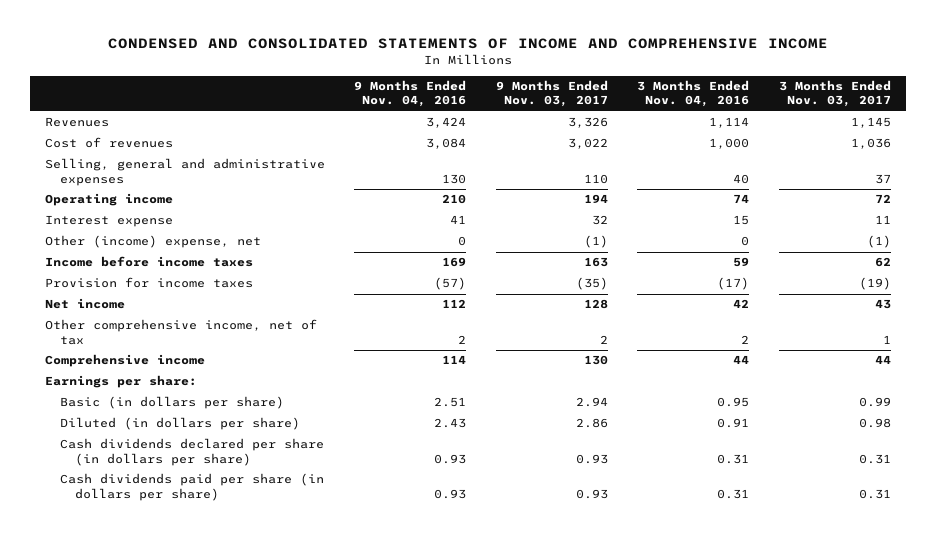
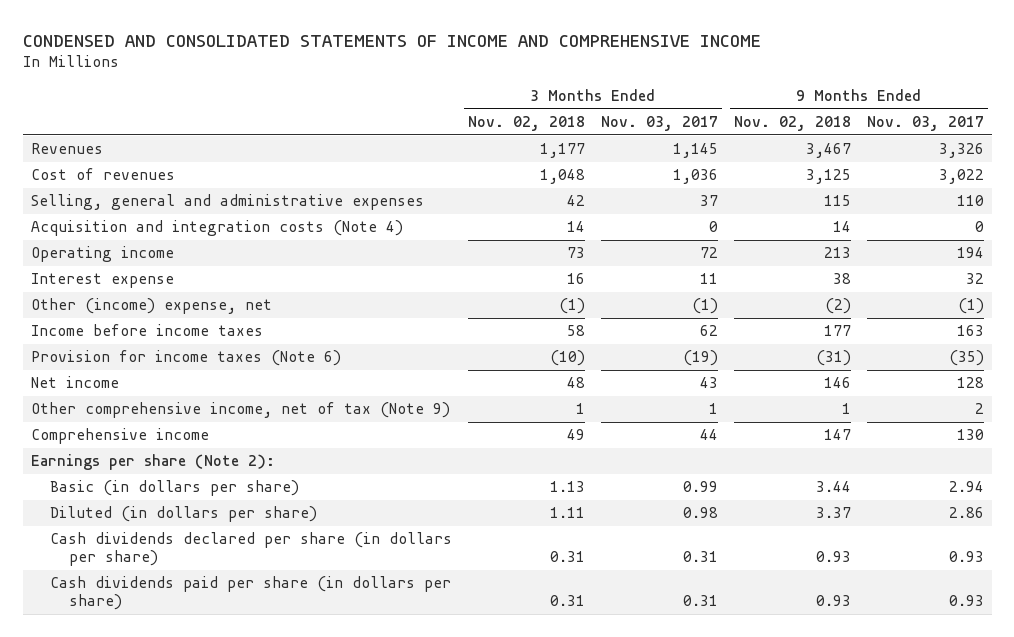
- | 9 Months Ended Nov. 04, 2016 | 9 Months Ended Nov. 03, 2017 | 3 Months Ended Nov. 04, 2016 | 3 Months Ended Nov. 03, 2017
+ | 3 Months Ended Nov. 02, 2018 | 3 Months Ended Nov. 03, 2017 | 9 Months Ended Nov. 02, 2018 | 9 Months Ended Nov. 03, 2017
+ Acquisition and integration costs (Note 4) | 14 | 0 | 14 | 0
- Provision for income taxes | (57) | (35) | (17) | (19)
+ Provision for income taxes (Note 6) | (10) | (19) | (31) | (35)
- Other comprehensive income, net of tax | 2 | 2 | 2 | 1
+ Other comprehensive income, net of tax (Note 9) | 1 | 1 | 1 | 2
- Earnings per share:
+ Earnings per share (Note 2):

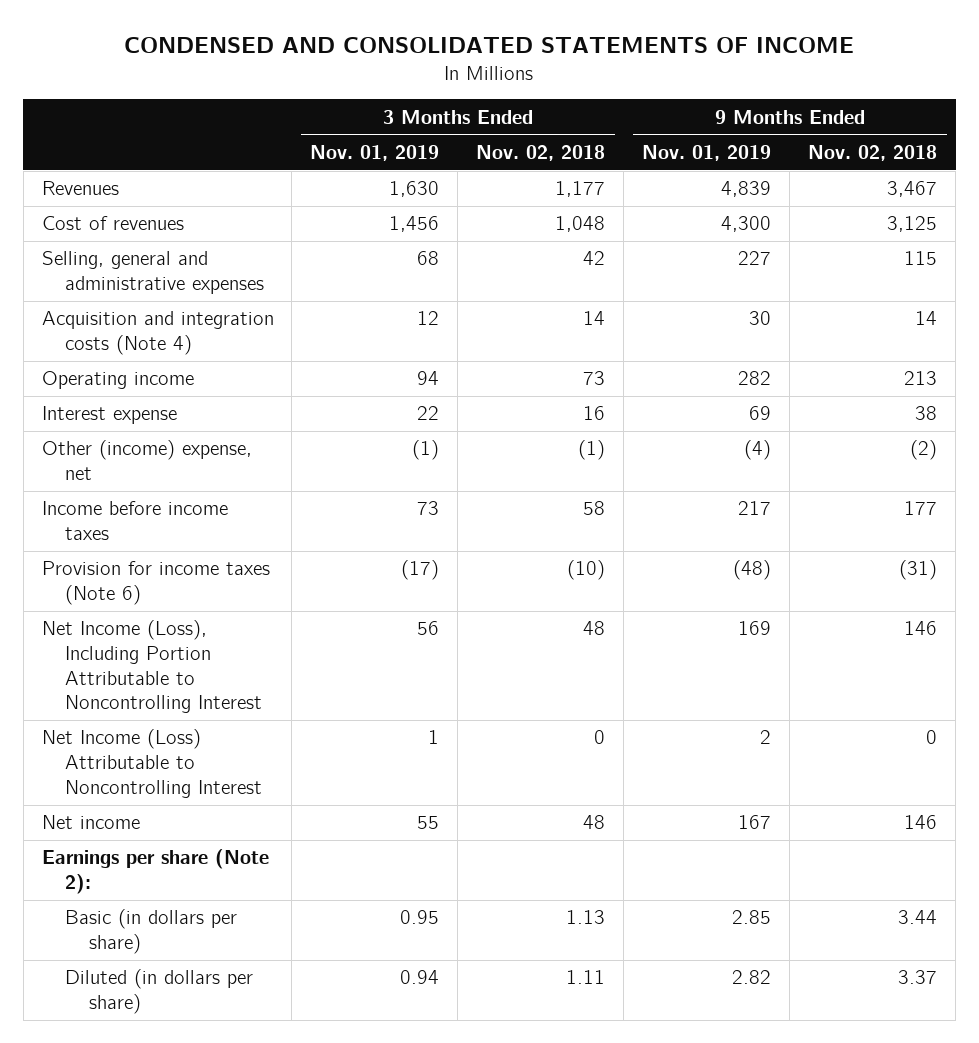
- CONDENSED AND CONSOLIDATED STATEMENTS OF INCOME AND COMPREHENSIVE INCOME
+ CONDENSED AND CONSOLIDATED STATEMENTS OF INCOME
- | 3 Months Ended Nov. 02, 2018 | 3 Months Ended Nov. 03, 2017 | 9 Months Ended Nov. 02, 2018 | 9 Months Ended Nov. 03, 2017
+ | 3 Months Ended Nov. 01, 2019 | 3 Months Ended Nov. 02, 2018 | 9 Months Ended Nov. 01, 2019 | 9 Months Ended Nov. 02, 2018
+ Net Income (Loss), Including Portion Attributable to Noncontrolling Interest | 56 | 48 | 169 | 146
+ Net Income (Loss) Attributable to Noncontrolling Interest | 1 | 0 | 2 | 0
- Other comprehensive income, net of tax (Note 9) | 1 | 1 | 1 | 2
- Comprehensive income | 49 | 44 | 147 | 130
- Cash dividends declared per share (in dollars per share) | 0.31 | 0.31 | 0.93 | 0.93
- Cash dividends paid per share (in dollars per share) | 0.31 | 0.31 | 0.93 | 0.93

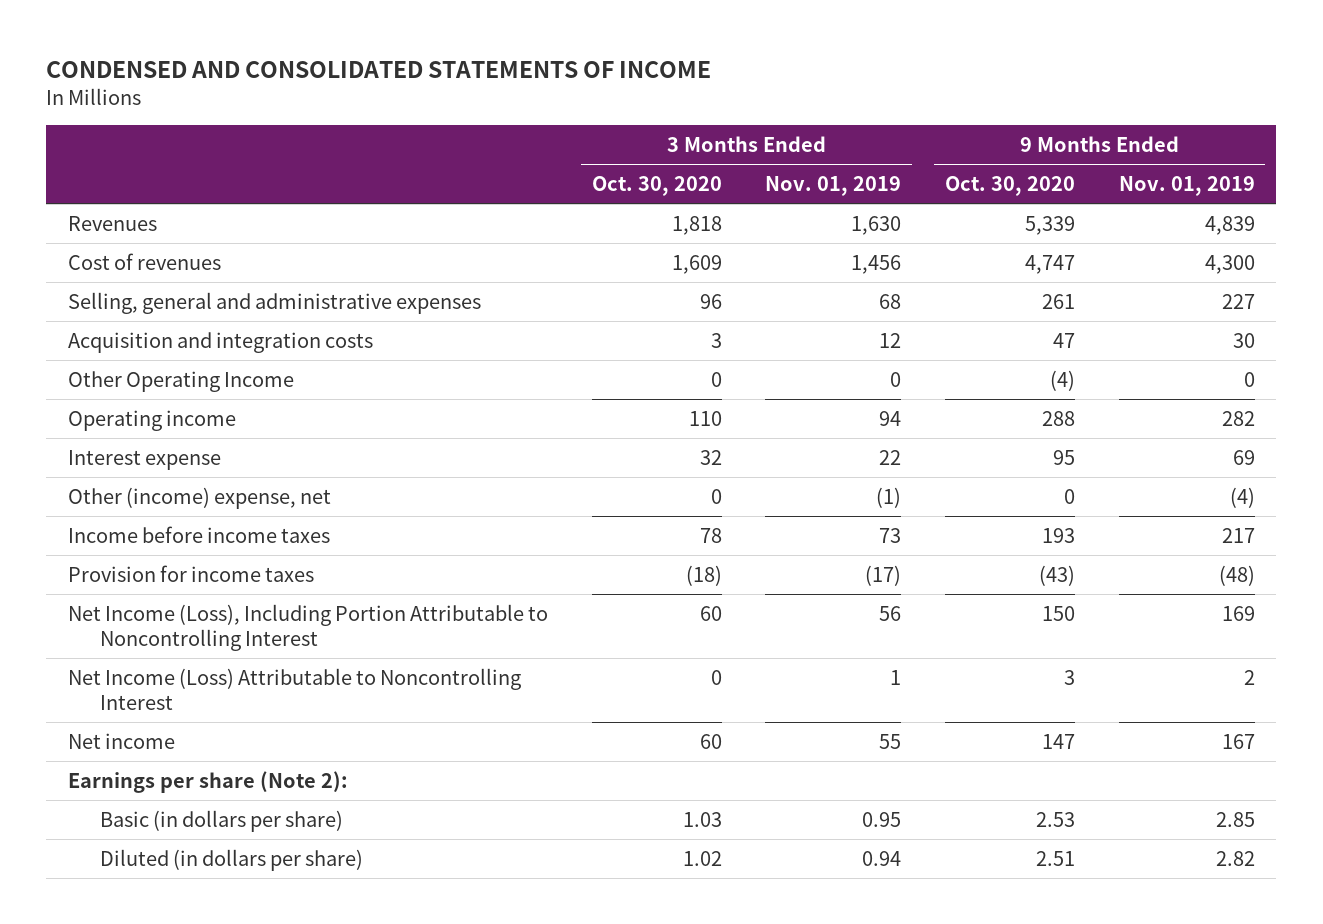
- | 3 Months Ended Nov. 01, 2019 | 3 Months Ended Nov. 02, 2018 | 9 Months Ended Nov. 01, 2019 | 9 Months Ended Nov. 02, 2018
+ | 3 Months Ended Oct. 30, 2020 | 3 Months Ended Nov. 01, 2019 | 9 Months Ended Oct. 30, 2020 | 9 Months Ended Nov. 01, 2019
- Acquisition and integration costs (Note 4) | 12 | 14 | 30 | 14
+ Acquisition and integration costs | 3 | 12 | 47 | 30
+ Other Operating Income | 0 | 0 | (4) | 0
- Provision for income taxes (Note 6) | (17) | (10) | (48) | (31)
+ Provision for income taxes | (18) | (17) | (43) | (48)

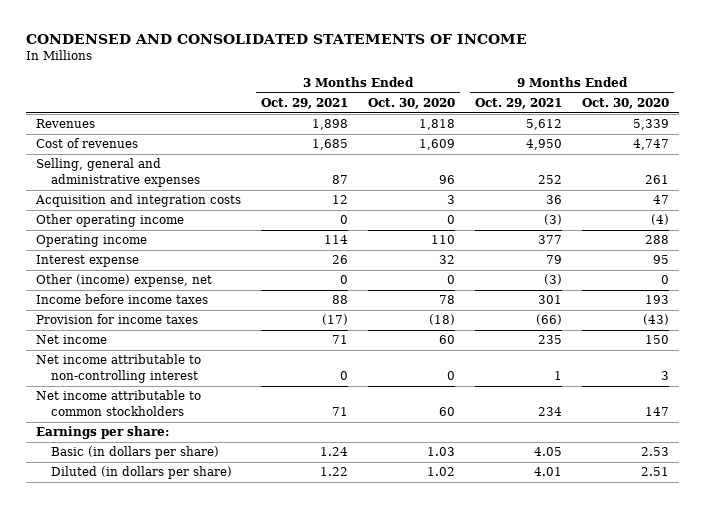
- | 3 Months Ended Oct. 30, 2020 | 3 Months Ended Nov. 01, 2019 | 9 Months Ended Oct. 30, 2020 | 9 Months Ended Nov. 01, 2019
+ | 3 Months Ended Oct. 29, 2021 | 3 Months Ended Oct. 30, 2020 | 9 Months Ended Oct. 29, 2021 | 9 Months Ended Oct. 30, 2020
- Other Operating Income | 0 | 0 | (4) | 0
+ Other operating income | 0 | 0 | (3) | (4)
- Net Income (Loss), Including Portion Attributable to Noncontrolling Interest | 60 | 56 | 150 | 169
- Net Income (Loss) Attributable to Noncontrolling Interest | 0 | 1 | 3 | 2
- Net income | 60 | 55 | 147 | 167
- Earnings per share (Note 2):
+ Net income | 71 | 60 | 235 | 150
+ Net income attributable to non-controlling interest | 0 | 0 | 1 | 3
+ Net income attributable to common stockholders | 71 | 60 | 234 | 147
+ Earnings per share:

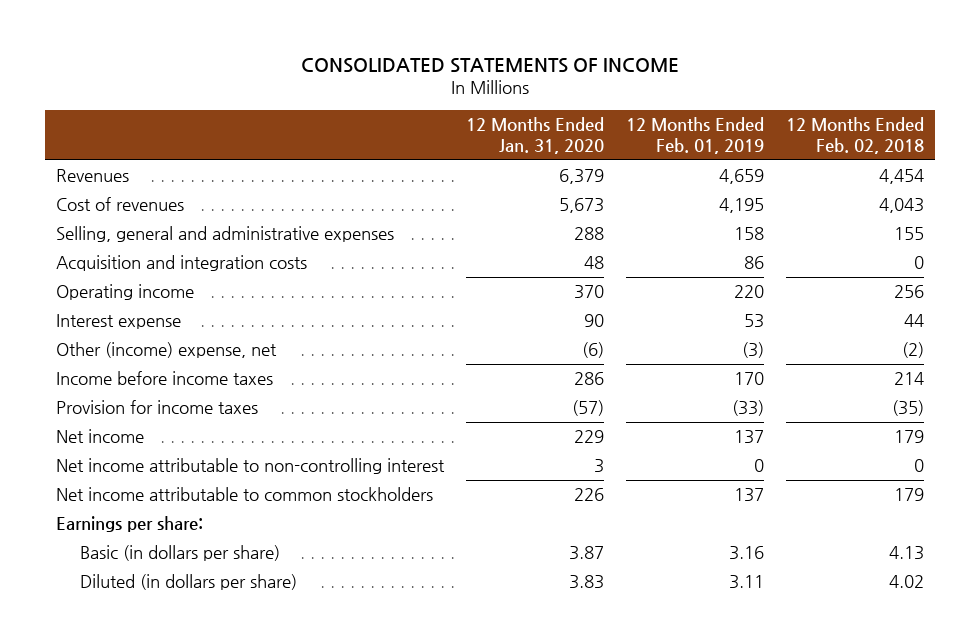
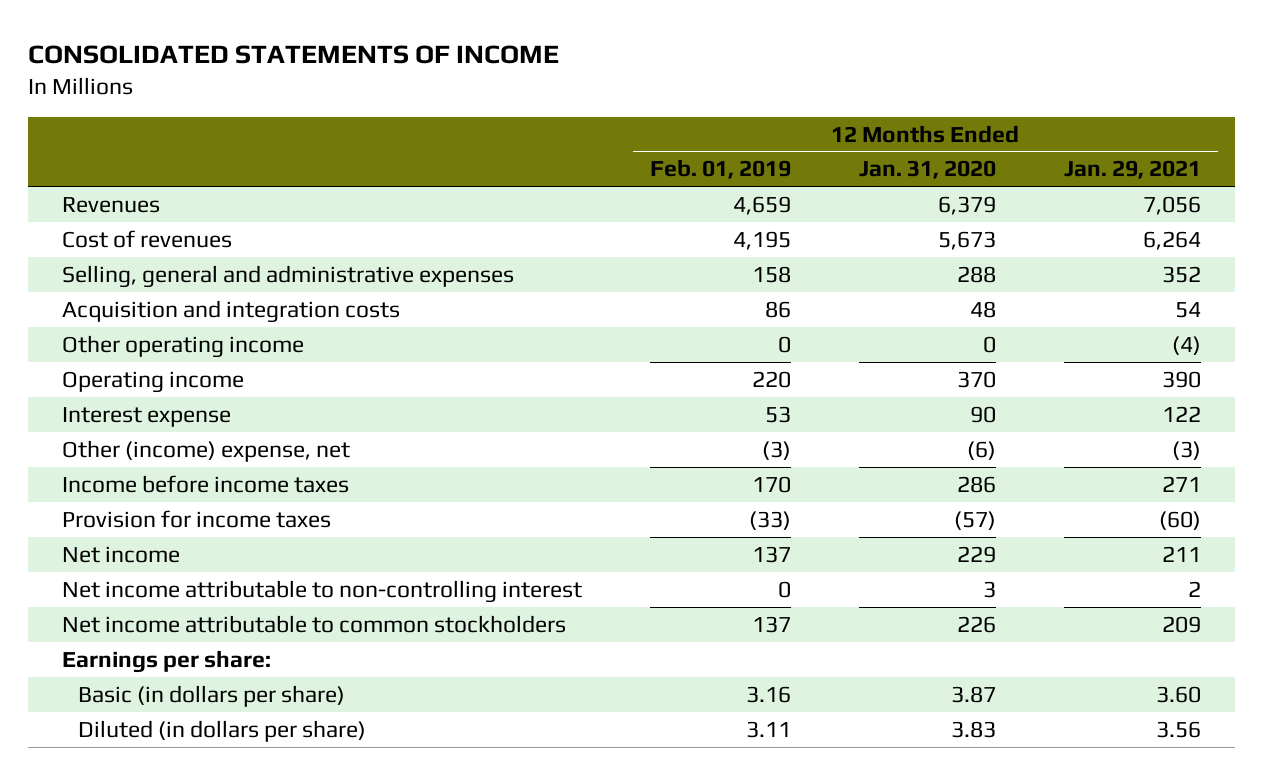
- | 12 Months Ended Jan. 31, 2020 | 12 Months Ended Feb. 01, 2019 | 12 Months Ended Feb. 02, 2018
+ | 12 Months Ended Feb. 01, 2019 | 12 Months Ended Jan. 31, 2020 | 12 Months Ended Jan. 29, 2021
+ Other operating income | 0 | 0 | (4)

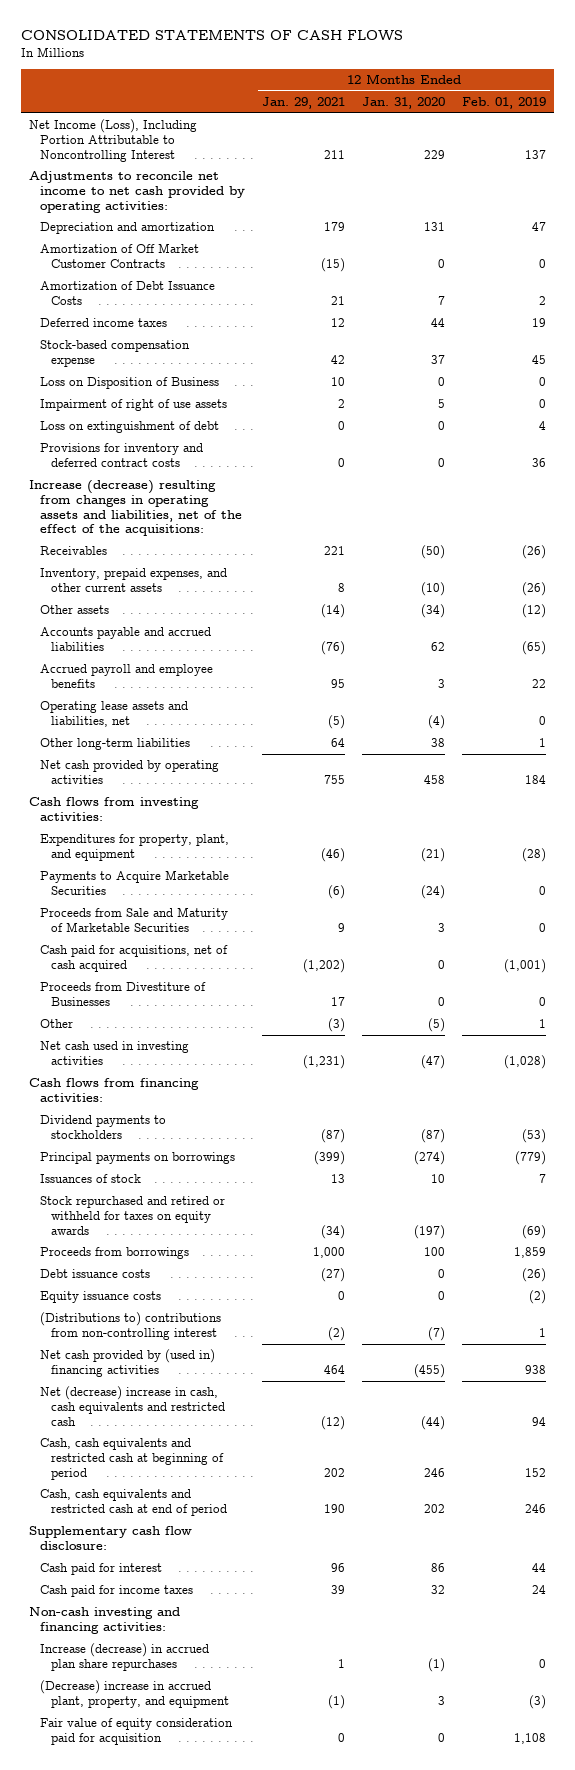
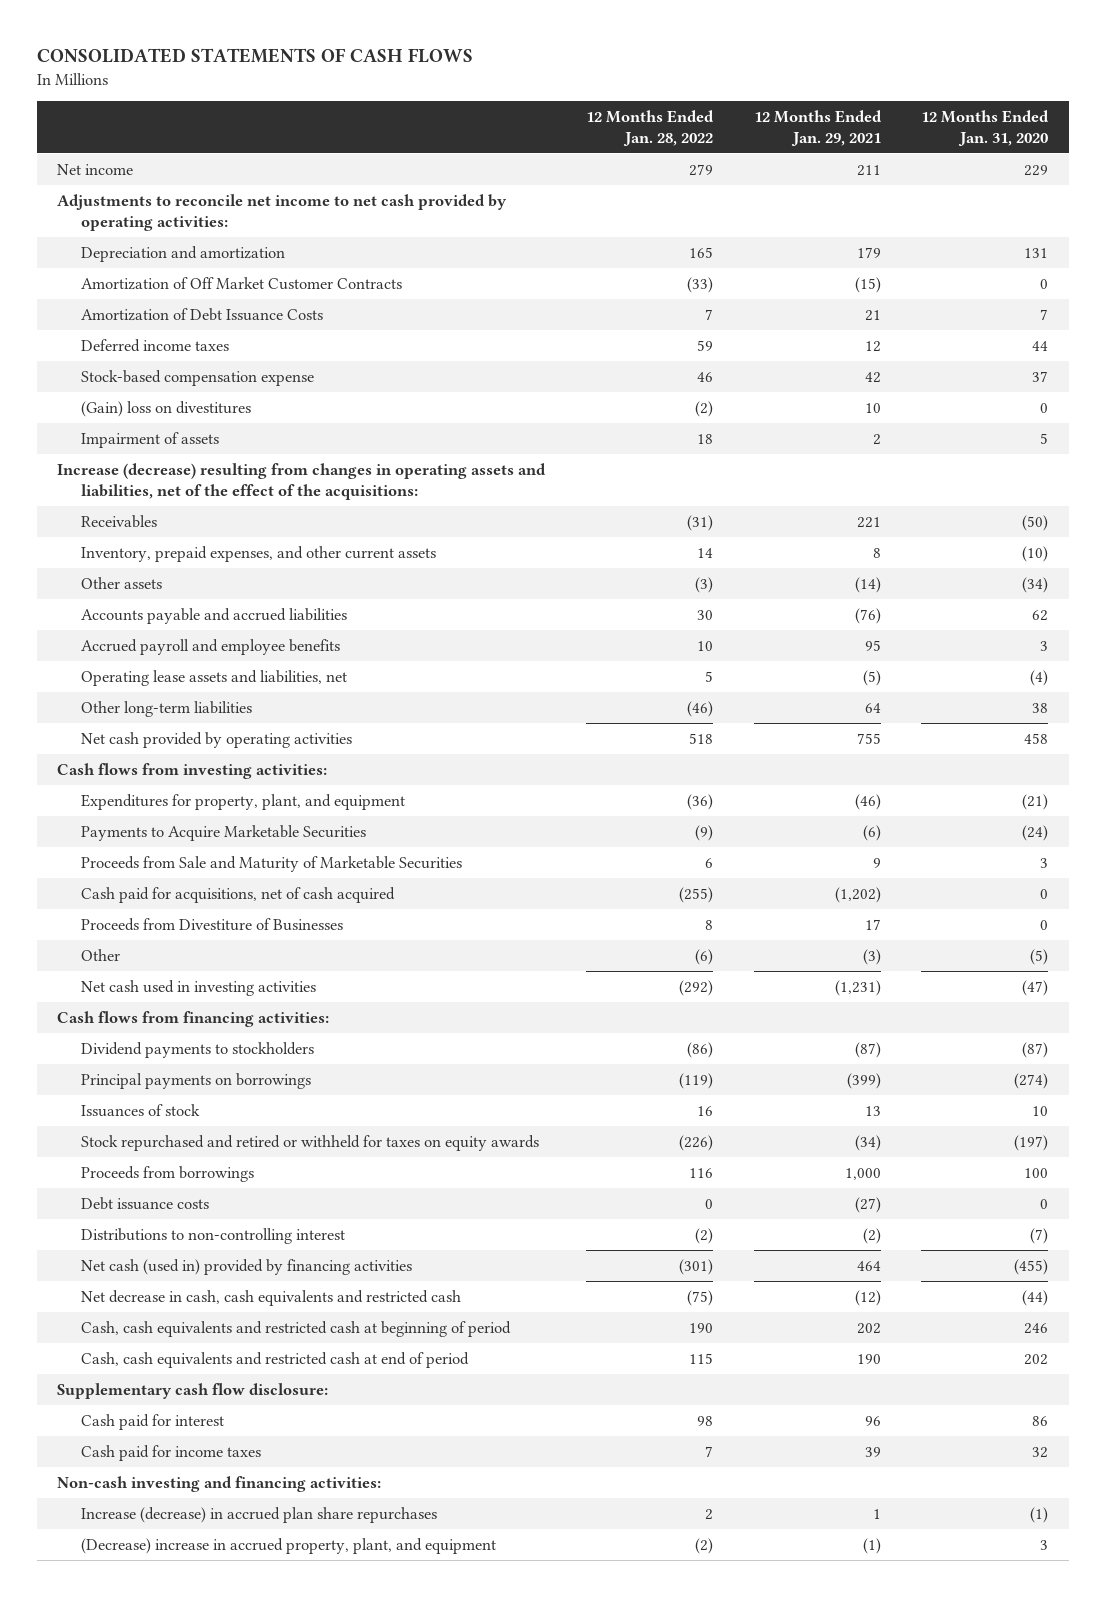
- | 12 Months Ended Jan. 29, 2021 | 12 Months Ended Jan. 31, 2020 | 12 Months Ended Feb. 01, 2019
+ | 12 Months Ended Jan. 28, 2022 | 12 Months Ended Jan. 29, 2021 | 12 Months Ended Jan. 31, 2020
- Net Income (Loss), Including Portion Attributable to Noncontrolling Interest | 211 | 229 | 137
+ Net income | 279 | 211 | 229
- Loss on Disposition of Business | 10 | 0 | 0
- Impairment of right of use assets | 2 | 5 | 0
- Loss on extinguishment of debt | 0 | 0 | 4
- Provisions for inventory and deferred contract costs | 0 | 0 | 36
+ (Gain) loss on divestitures | (2) | 10 | 0
+ Impairment of assets | 18 | 2 | 5
- Equity issuance costs | 0 | 0 | (2)
- (Distributions to) contributions from non-controlling interest | (2) | (7) | 1
- Net cash provided by (used in) financing activities | 464 | (455) | 938
- Net (decrease) increase in cash, cash equivalents and restricted cash | (12) | (44) | 94
+ Distributions to non-controlling interest | (2) | (2) | (7)
+ Net cash (used in) provided by financing activities | (301) | 464 | (455)
+ Net decrease in cash, cash equivalents and restricted cash | (75) | (12) | (44)
- (Decrease) increase in accrued plant, property, and equipment | (1) | 3 | (3)
- Fair value of equity consideration paid for acquisition | 0 | 0 | 1,108
+ (Decrease) increase in accrued property, plant, and equipment | (2) | (1) | 3

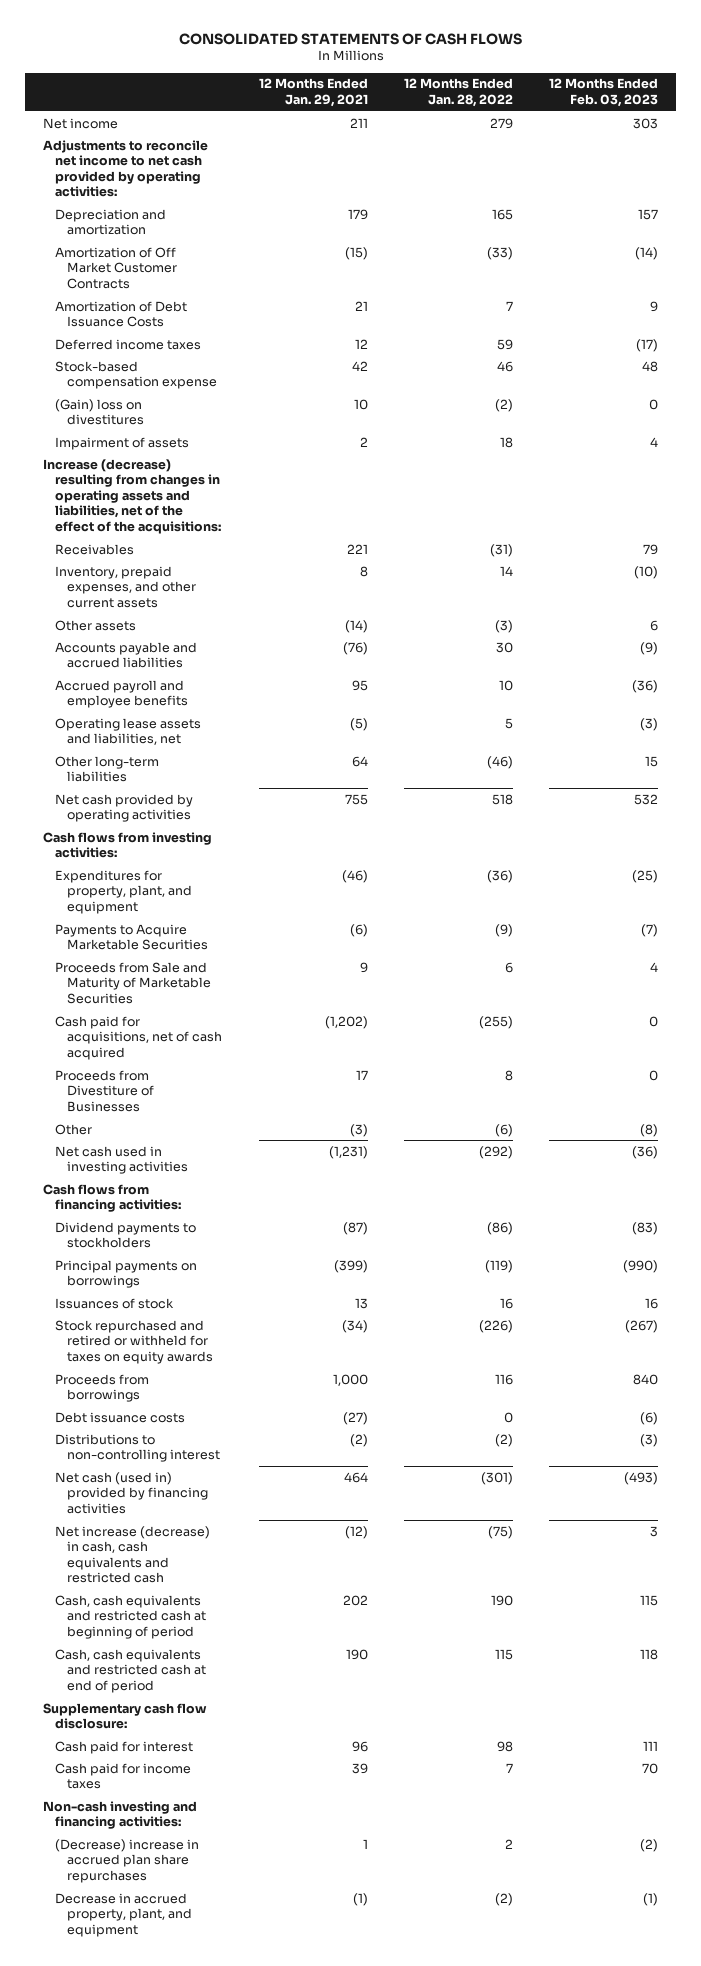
- | 12 Months Ended Jan. 28, 2022 | 12 Months Ended Jan. 29, 2021 | 12 Months Ended Jan. 31, 2020
+ | 12 Months Ended Jan. 29, 2021 | 12 Months Ended Jan. 28, 2022 | 12 Months Ended Feb. 03, 2023
- Net decrease in cash, cash equivalents and restricted cash | (75) | (12) | (44)
+ Net increase (decrease) in cash, cash equivalents and restricted cash | (12) | (75) | 3
- Increase (decrease) in accrued plan share repurchases | 2 | 1 | (1)
- (Decrease) increase in accrued property, plant, and equipment | (2) | (1) | 3
+ (Decrease) increase in accrued plan share repurchases | 1 | 2 | (2)
+ Decrease in accrued property, plant, and equipment | (1) | (2) | (1)

